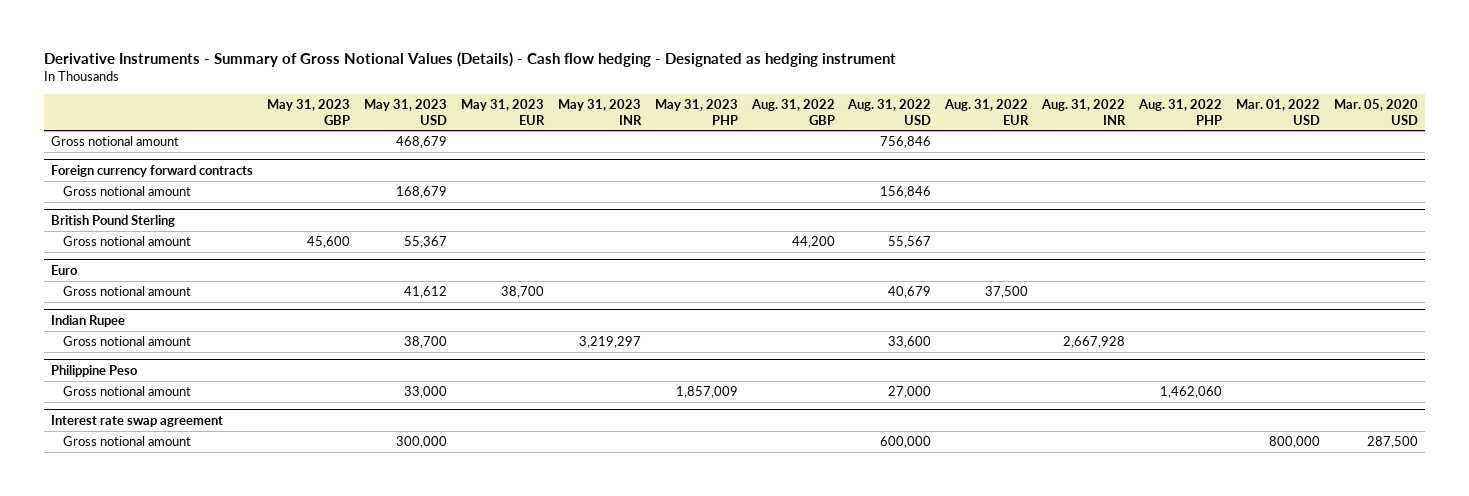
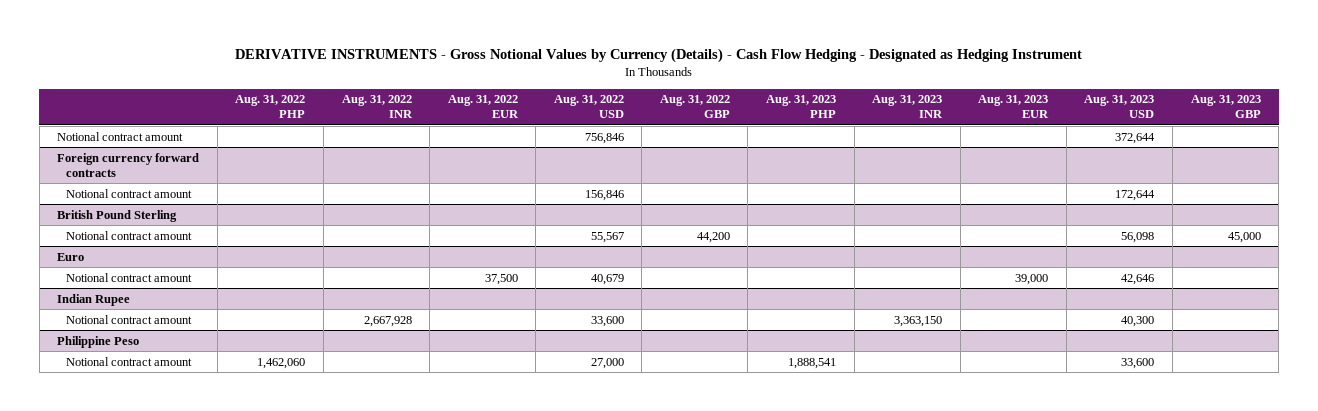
- Derivative Instruments - Summary of Gross Notional Values (Details) - Cash flow hedging - Designated as hedging instrument
+ DERIVATIVE INSTRUMENTS - Gross Notional Values by Currency (Details) - Cash Flow Hedging - Designated as Hedging Instrument
- | May 31, 2023 GBP | May 31, 2023 USD | May 31, 2023 EUR | May 31, 2023 INR | May 31, 2023 PHP | Aug. 31, 2022 GBP | Aug. 31, 2022 USD | Aug. 31, 2022 EUR | Aug. 31, 2022 INR | Aug. 31, 2022 PHP | Mar. 01, 2022 USD | Mar. 05, 2020 USD
+ | Aug. 31, 2022 PHP | Aug. 31, 2022 INR | Aug. 31, 2022 EUR | Aug. 31, 2022 USD | Aug. 31, 2022 GBP | Aug. 31, 2023 PHP | Aug. 31, 2023 INR | Aug. 31, 2023 EUR | Aug. 31, 2023 USD | Aug. 31, 2023 GBP
- Gross notional amount | | 468,679 | | | | | 756,846 | | | | |
+ Notional contract amount | | | | 756,846 | | | | | 372,644 |
@ Foreign currency forward contracts
- Gross notional amount | | 168,679 | | | | | 156,846 | | | | |
+ Notional contract amount | | | | 156,846 | | | | | 172,644 |
@ British Pound Sterling
- Gross notional amount | 45,600 | 55,367 | | | | 44,200 | 55,567 | | | | |
+ Notional contract amount | | | | 55,567 | 44,200 | | | | 56,098 | 45,000
@ Euro
- Gross notional amount | | 41,612 | 38,700 | | | | 40,679 | 37,500 | | | |
+ Notional contract amount | | | 37,500 | 40,679 | | | | 39,000 | 42,646 |
@ Indian Rupee
- Gross notional amount | | 38,700 | | 3,219,297 | | | 33,600 | | 2,667,928 | | |
+ Notional contract amount | | 2,667,928 | | 33,600 | | | 3,363,150 | | 40,300 |
@ Philippine Peso
- Gross notional amount | | 33,000 | | | 1,857,009 | | 27,000 | | | 1,462,060 | |
- Interest rate swap agreement
- Gross notional amount | | 300,000 | | | | | 600,000 | | | | 800,000 | 287,500
@ Philippine Peso
+ Notional contract amount | 1,462,060 | | | 27,000 | | 1,888,541 | | | 33,600 |

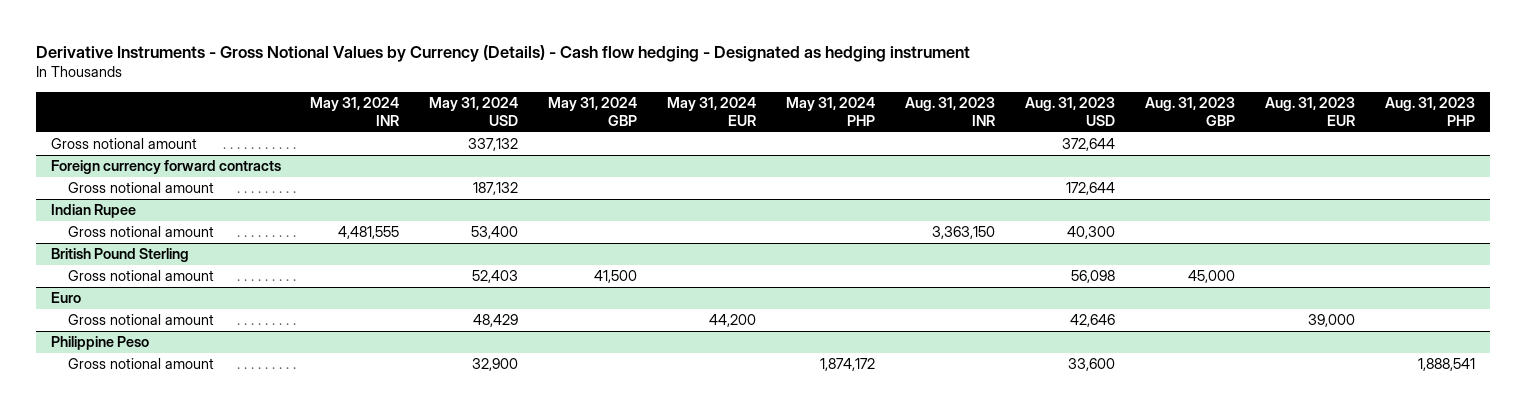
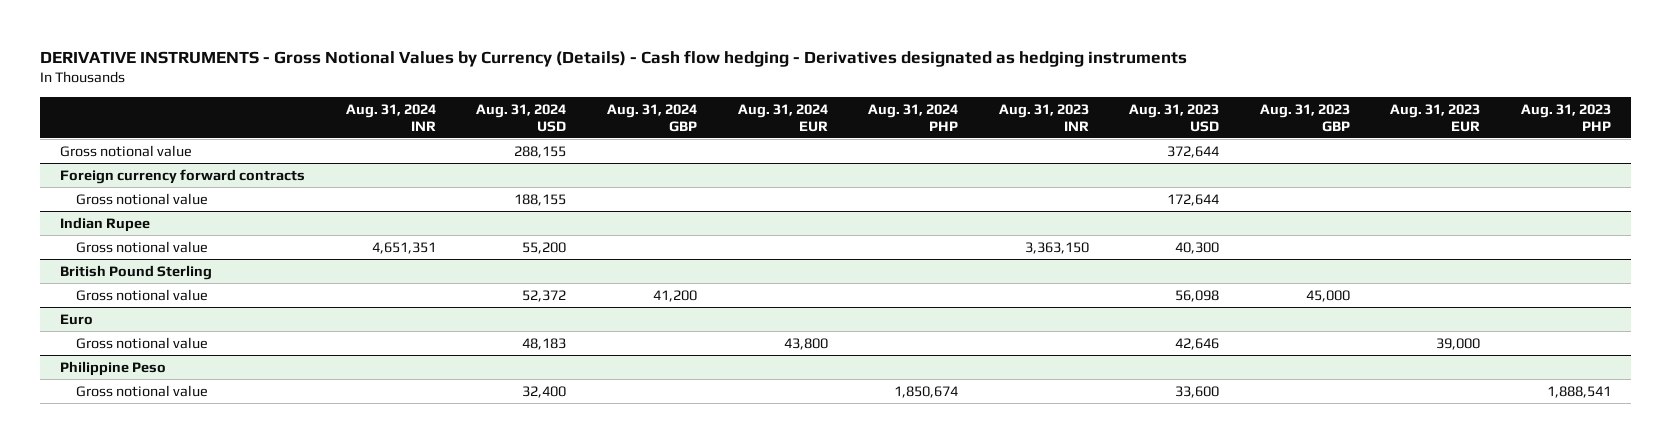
- Derivative Instruments - Gross Notional Values by Currency (Details) - Cash flow hedging - Designated as hedging instrument
+ DERIVATIVE INSTRUMENTS - Gross Notional Values by Currency (Details) - Cash flow hedging - Derivatives designated as hedging instruments
- | May 31, 2024 INR | May 31, 2024 USD | May 31, 2024 GBP | May 31, 2024 EUR | May 31, 2024 PHP | Aug. 31, 2023 INR | Aug. 31, 2023 USD | Aug. 31, 2023 GBP | Aug. 31, 2023 EUR | Aug. 31, 2023 PHP
+ | Aug. 31, 2024 INR | Aug. 31, 2024 USD | Aug. 31, 2024 GBP | Aug. 31, 2024 EUR | Aug. 31, 2024 PHP | Aug. 31, 2023 INR | Aug. 31, 2023 USD | Aug. 31, 2023 GBP | Aug. 31, 2023 EUR | Aug. 31, 2023 PHP
- Gross notional amount | | 337,132 | | | | | 372,644 | | |
+ Gross notional value | | 288,155 | | | | | 372,644 | | |
@ Foreign currency forward contracts
- Gross notional amount | | 187,132 | | | | | 172,644 | | |
+ Gross notional value | | 188,155 | | | | | 172,644 | | |
@ Indian Rupee
- Gross notional amount | 4,481,555 | 53,400 | | | | 3,363,150 | 40,300 | | |
+ Gross notional value | 4,651,351 | 55,200 | | | | 3,363,150 | 40,300 | | |
@ British Pound Sterling
- Gross notional amount | | 52,403 | 41,500 | | | | 56,098 | 45,000 | |
+ Gross notional value | | 52,372 | 41,200 | | | | 56,098 | 45,000 | |
@ Euro
- Gross notional amount | | 48,429 | | 44,200 | | | 42,646 | | 39,000 |
+ Gross notional value | | 48,183 | | 43,800 | | | 42,646 | | 39,000 |
@ Philippine Peso
- Gross notional amount | | 32,900 | | | 1,874,172 | | 33,600 | | | 1,888,541
+ Gross notional value | | 32,400 | | | 1,850,674 | | 33,600 | | | 1,888,541

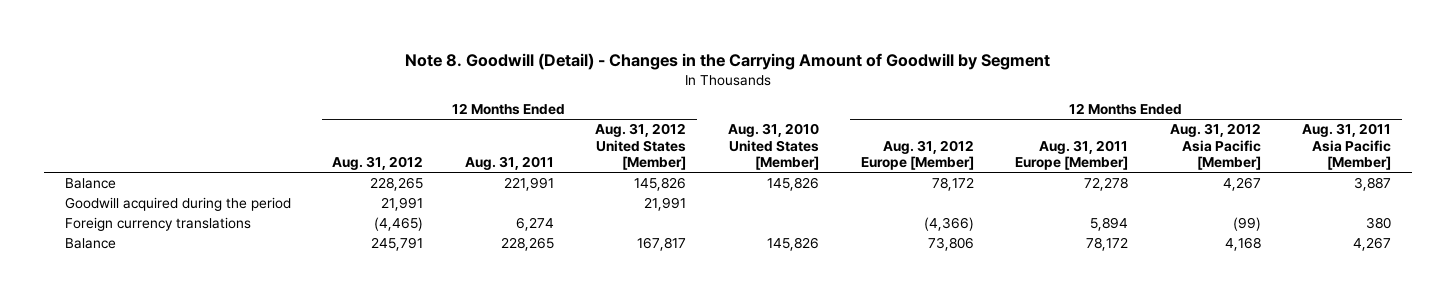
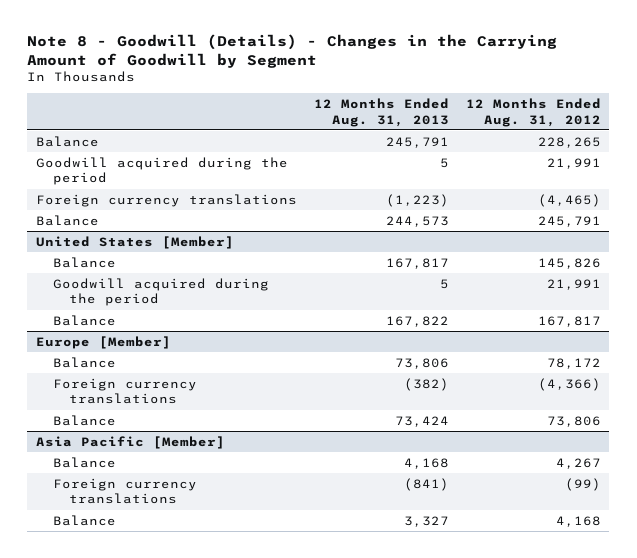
- Note 8. Goodwill (Detail) - Changes in the Carrying Amount of Goodwill by Segment
+ Note 8 - Goodwill (Details) - Changes in the Carrying Amount of Goodwill by Segment
- | 12 Months Ended Aug. 31, 2012 | 12 Months Ended Aug. 31, 2011 | 12 Months Ended Aug. 31, 2012 United States [Member] | Aug. 31, 2010 United States [Member] | 12 Months Ended Aug. 31, 2012 Europe [Member] | 12 Months Ended Aug. 31, 2011 Europe [Member] | 12 Months Ended Aug. 31, 2012 Asia Pacific [Member] | 12 Months Ended Aug. 31, 2011 Asia Pacific [Member]
+ | 12 Months Ended Aug. 31, 2013 | 12 Months Ended Aug. 31, 2012
+ United States [Member]
+ Balance | 167,817 | 145,826
+ Goodwill acquired during the period | 5 | 21,991
+ Balance | 167,822 | 167,817
+ Europe [Member]
+ Balance | 73,806 | 78,172
+ Foreign currency translations | (382) | (4,366)
+ Balance | 73,424 | 73,806
+ Asia Pacific [Member]
+ Balance | 4,168 | 4,267
+ Foreign currency translations | (841) | (99)
+ Balance | 3,327 | 4,168

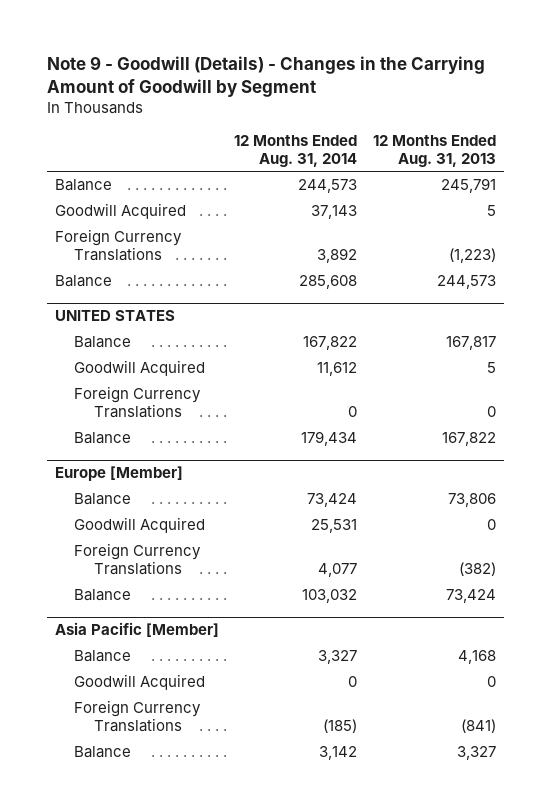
- Note 8 - Goodwill (Details) - Changes in the Carrying Amount of Goodwill by Segment
+ Note 9 - Goodwill (Details) - Changes in the Carrying Amount of Goodwill by Segment
- | 12 Months Ended Aug. 31, 2013 | 12 Months Ended Aug. 31, 2012
+ | 12 Months Ended Aug. 31, 2014 | 12 Months Ended Aug. 31, 2013
- Goodwill acquired during the period | 5 | 21,991
- Foreign currency translations | (1,223) | (4,465)
+ Goodwill Acquired | 37,143 | 5
+ Foreign Currency Translations | 3,892 | (1,223)
- United States [Member]
+ UNITED STATES
- Goodwill acquired during the period | 5 | 21,991
+ Goodwill Acquired | 11,612 | 5
+ Foreign Currency Translations | 0 | 0
@ Europe [Member]
- Foreign currency translations | (382) | (4,366)
+ Goodwill Acquired | 25,531 | 0
+ Foreign Currency Translations | 4,077 | (382)
@ Asia Pacific [Member]
- Foreign currency translations | (841) | (99)
+ Goodwill Acquired | 0 | 0
+ Foreign Currency Translations | (185) | (841)

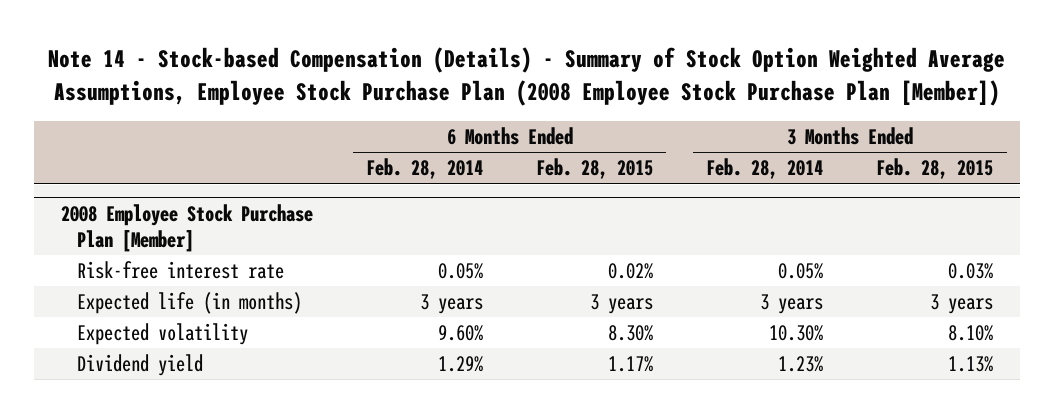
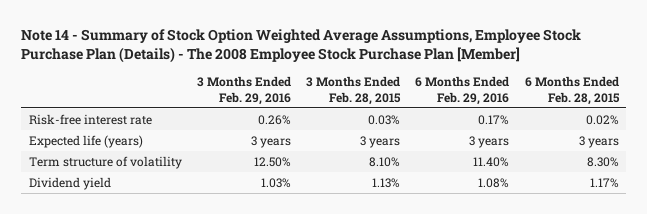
- Note 14 - Stock-based Compensation (Details) - Summary of Stock Option Weighted Average Assumptions, Employee Stock Purchase Plan (2008 Employee Stock Purchase Plan [Member])
+ Note 14 - Summary of Stock Option Weighted Average Assumptions, Employee Stock Purchase Plan (Details) - The 2008 Employee Stock Purchase Plan [Member]
- | 6 Months Ended Feb. 28, 2014 | 6 Months Ended Feb. 28, 2015 | 3 Months Ended Feb. 28, 2014 | 3 Months Ended Feb. 28, 2015
+ | 3 Months Ended Feb. 29, 2016 | 3 Months Ended Feb. 28, 2015 | 6 Months Ended Feb. 29, 2016 | 6 Months Ended Feb. 28, 2015
- 2008 Employee Stock Purchase Plan [Member]
- Expected life (in months) | 3 years | 3 years | 3 years | 3 years
- Expected volatility | 9.60% | 8.30% | 10.30% | 8.10%
+ Expected life (years) | 3 years | 3 years | 3 years | 3 years
+ Term structure of volatility | 12.50% | 8.10% | 11.40% | 8.30%

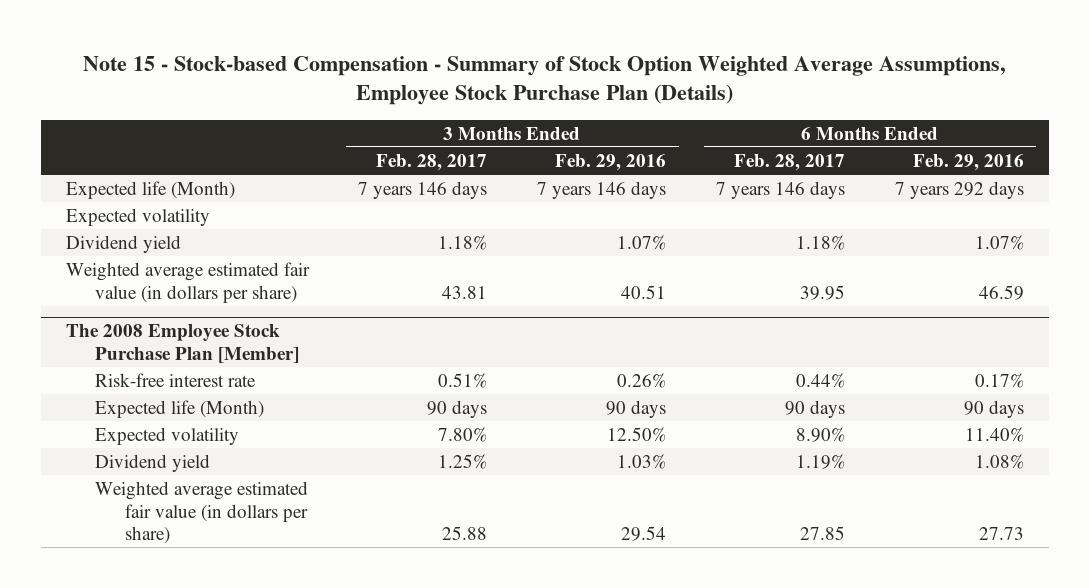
- Note 14 - Summary of Stock Option Weighted Average Assumptions, Employee Stock Purchase Plan (Details) - The 2008 Employee Stock Purchase Plan [Member]
+ Note 15 - Stock-based Compensation - Summary of Stock Option Weighted Average Assumptions, Employee Stock Purchase Plan (Details)
- | 3 Months Ended Feb. 29, 2016 | 3 Months Ended Feb. 28, 2015 | 6 Months Ended Feb. 29, 2016 | 6 Months Ended Feb. 28, 2015
+ | 3 Months Ended Feb. 28, 2017 | 3 Months Ended Feb. 29, 2016 | 6 Months Ended Feb. 28, 2017 | 6 Months Ended Feb. 29, 2016
+ Expected life (Month) | 7 years 146 days | 7 years 146 days | 7 years 146 days | 7 years 292 days
+ Expected volatility
+ Dividend yield | 1.18% | 1.07% | 1.18% | 1.07%
+ Weighted average estimated fair value (in dollars per share) | 43.81 | 40.51 | 39.95 | 46.59
+ The 2008 Employee Stock Purchase Plan [Member]
- Expected life (years) | 3 years | 3 years | 3 years | 3 years
- Term structure of volatility | 12.50% | 8.10% | 11.40% | 8.30%
+ Expected life (Month) | 90 days | 90 days | 90 days | 90 days
+ Expected volatility | 7.80% | 12.50% | 8.90% | 11.40%
+ Weighted average estimated fair value (in dollars per share) | 25.88 | 29.54 | 27.85 | 27.73

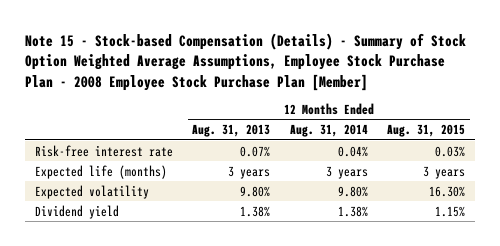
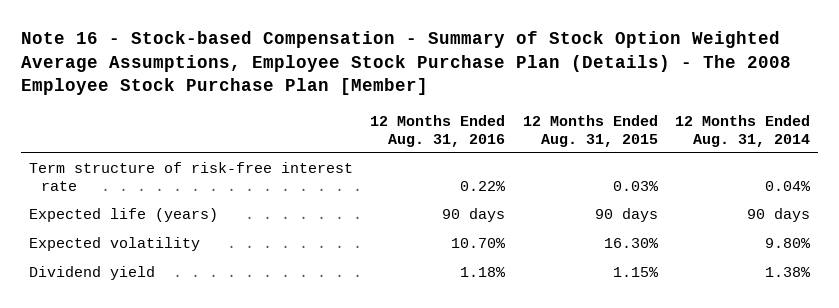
- Note 15 - Stock-based Compensation (Details) - Summary of Stock Option Weighted Average Assumptions, Employee Stock Purchase Plan - 2008 Employee Stock Purchase Plan [Member]
+ Note 16 - Stock-based Compensation - Summary of Stock Option Weighted Average Assumptions, Employee Stock Purchase Plan (Details) - The 2008 Employee Stock Purchase Plan [Member]
- | 12 Months Ended Aug. 31, 2013 | 12 Months Ended Aug. 31, 2014 | 12 Months Ended Aug. 31, 2015
+ | 12 Months Ended Aug. 31, 2016 | 12 Months Ended Aug. 31, 2015 | 12 Months Ended Aug. 31, 2014
- Risk-free interest rate | 0.07% | 0.04% | 0.03%
- Expected life (months) | 3 years | 3 years | 3 years
+ Term structure of risk-free interest rate | 0.22% | 0.03% | 0.04%
+ Expected life (years) | 90 days | 90 days | 90 days

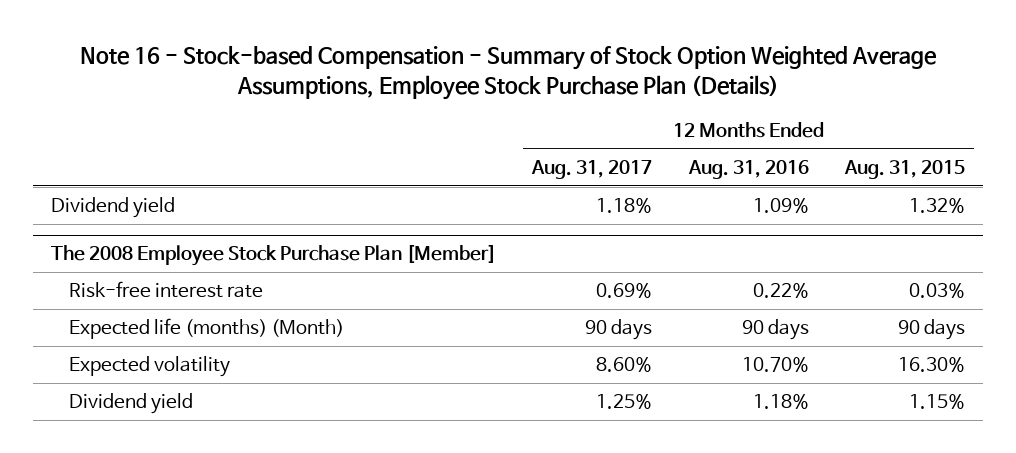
- Note 16 - Stock-based Compensation - Summary of Stock Option Weighted Average Assumptions, Employee Stock Purchase Plan (Details) - The 2008 Employee Stock Purchase Plan [Member]
+ Note 16 - Stock-based Compensation - Summary of Stock Option Weighted Average Assumptions, Employee Stock Purchase Plan (Details)
- | 12 Months Ended Aug. 31, 2016 | 12 Months Ended Aug. 31, 2015 | 12 Months Ended Aug. 31, 2014
+ | 12 Months Ended Aug. 31, 2017 | 12 Months Ended Aug. 31, 2016 | 12 Months Ended Aug. 31, 2015
- Term structure of risk-free interest rate | 0.22% | 0.03% | 0.04%
- Expected life (years) | 90 days | 90 days | 90 days
+ Dividend yield | 1.18% | 1.09% | 1.32%
+ The 2008 Employee Stock Purchase Plan [Member]
+ Risk-free interest rate | 0.69% | 0.22% | 0.03%
+ Expected life (months) (Month) | 90 days | 90 days | 90 days

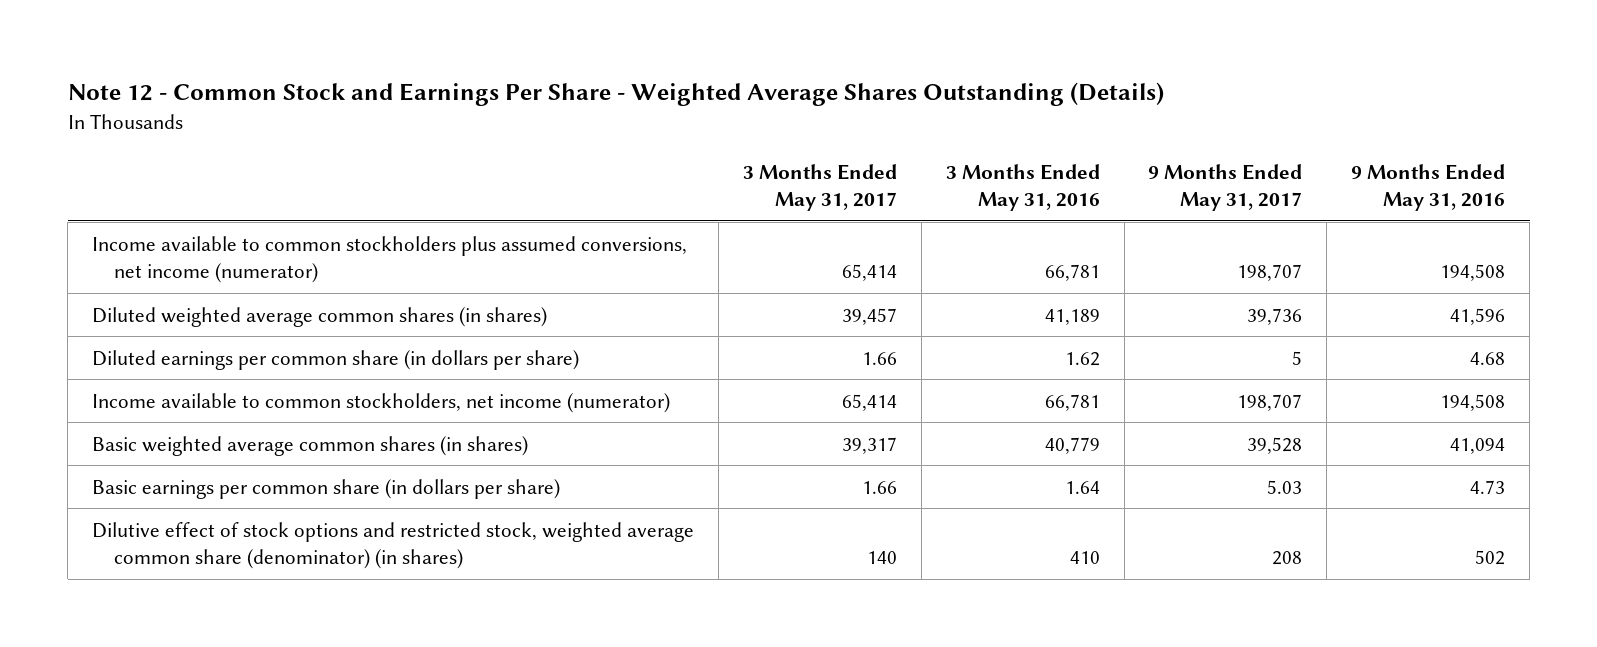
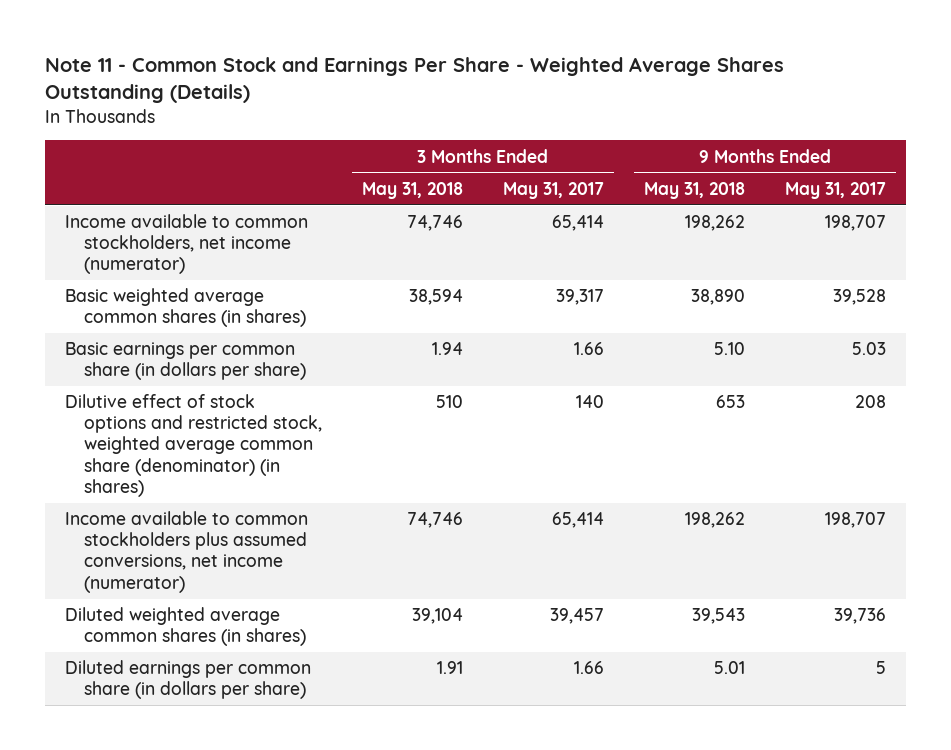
- Note 12 - Common Stock and Earnings Per Share - Weighted Average Shares Outstanding (Details)
+ Note 11 - Common Stock and Earnings Per Share - Weighted Average Shares Outstanding (Details)
- | 3 Months Ended May 31, 2017 | 3 Months Ended May 31, 2016 | 9 Months Ended May 31, 2017 | 9 Months Ended May 31, 2016
+ | 3 Months Ended May 31, 2018 | 3 Months Ended May 31, 2017 | 9 Months Ended May 31, 2018 | 9 Months Ended May 31, 2017
moved down: Income available to common stockholders plus assumed conversions, net income (numerator) | 74,746 | 65,414 | 198,262 | 198,707
moved down: Diluted weighted average common shares (in shares) | 39,104 | 39,457 | 39,543 | 39,736
moved down: Diluted earnings per common share (in dollars per share) | 1.91 | 1.66 | 5.01 | 5

